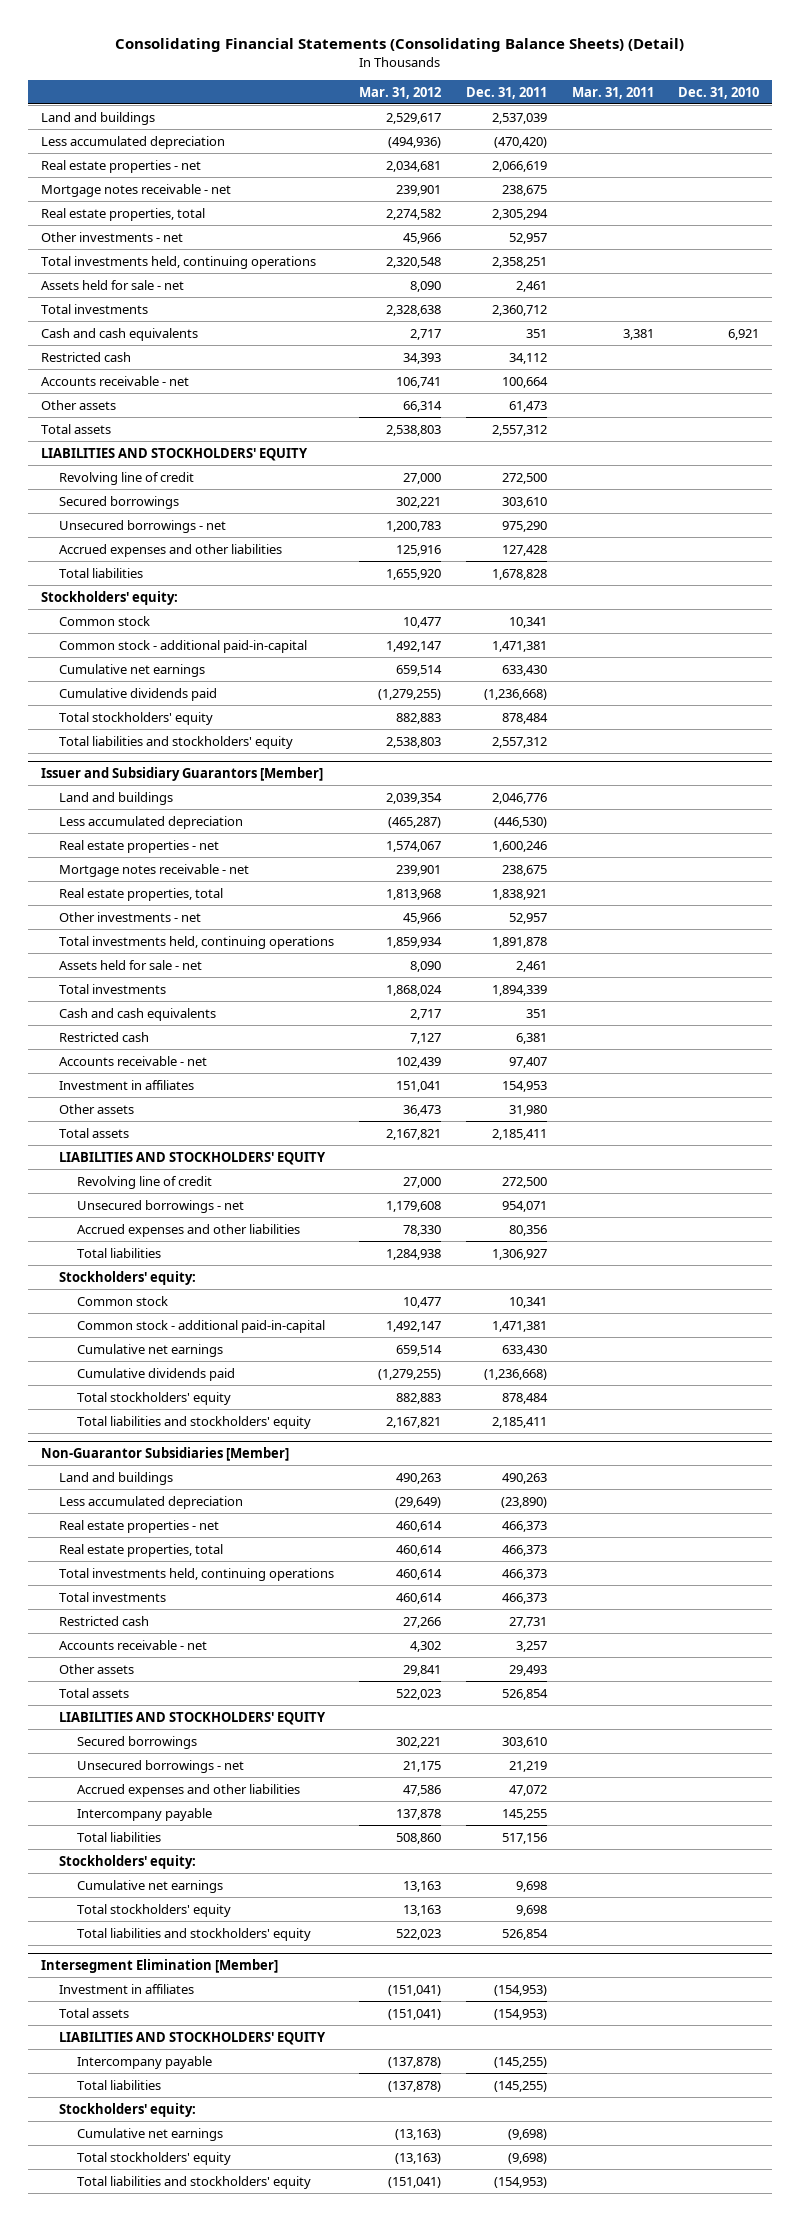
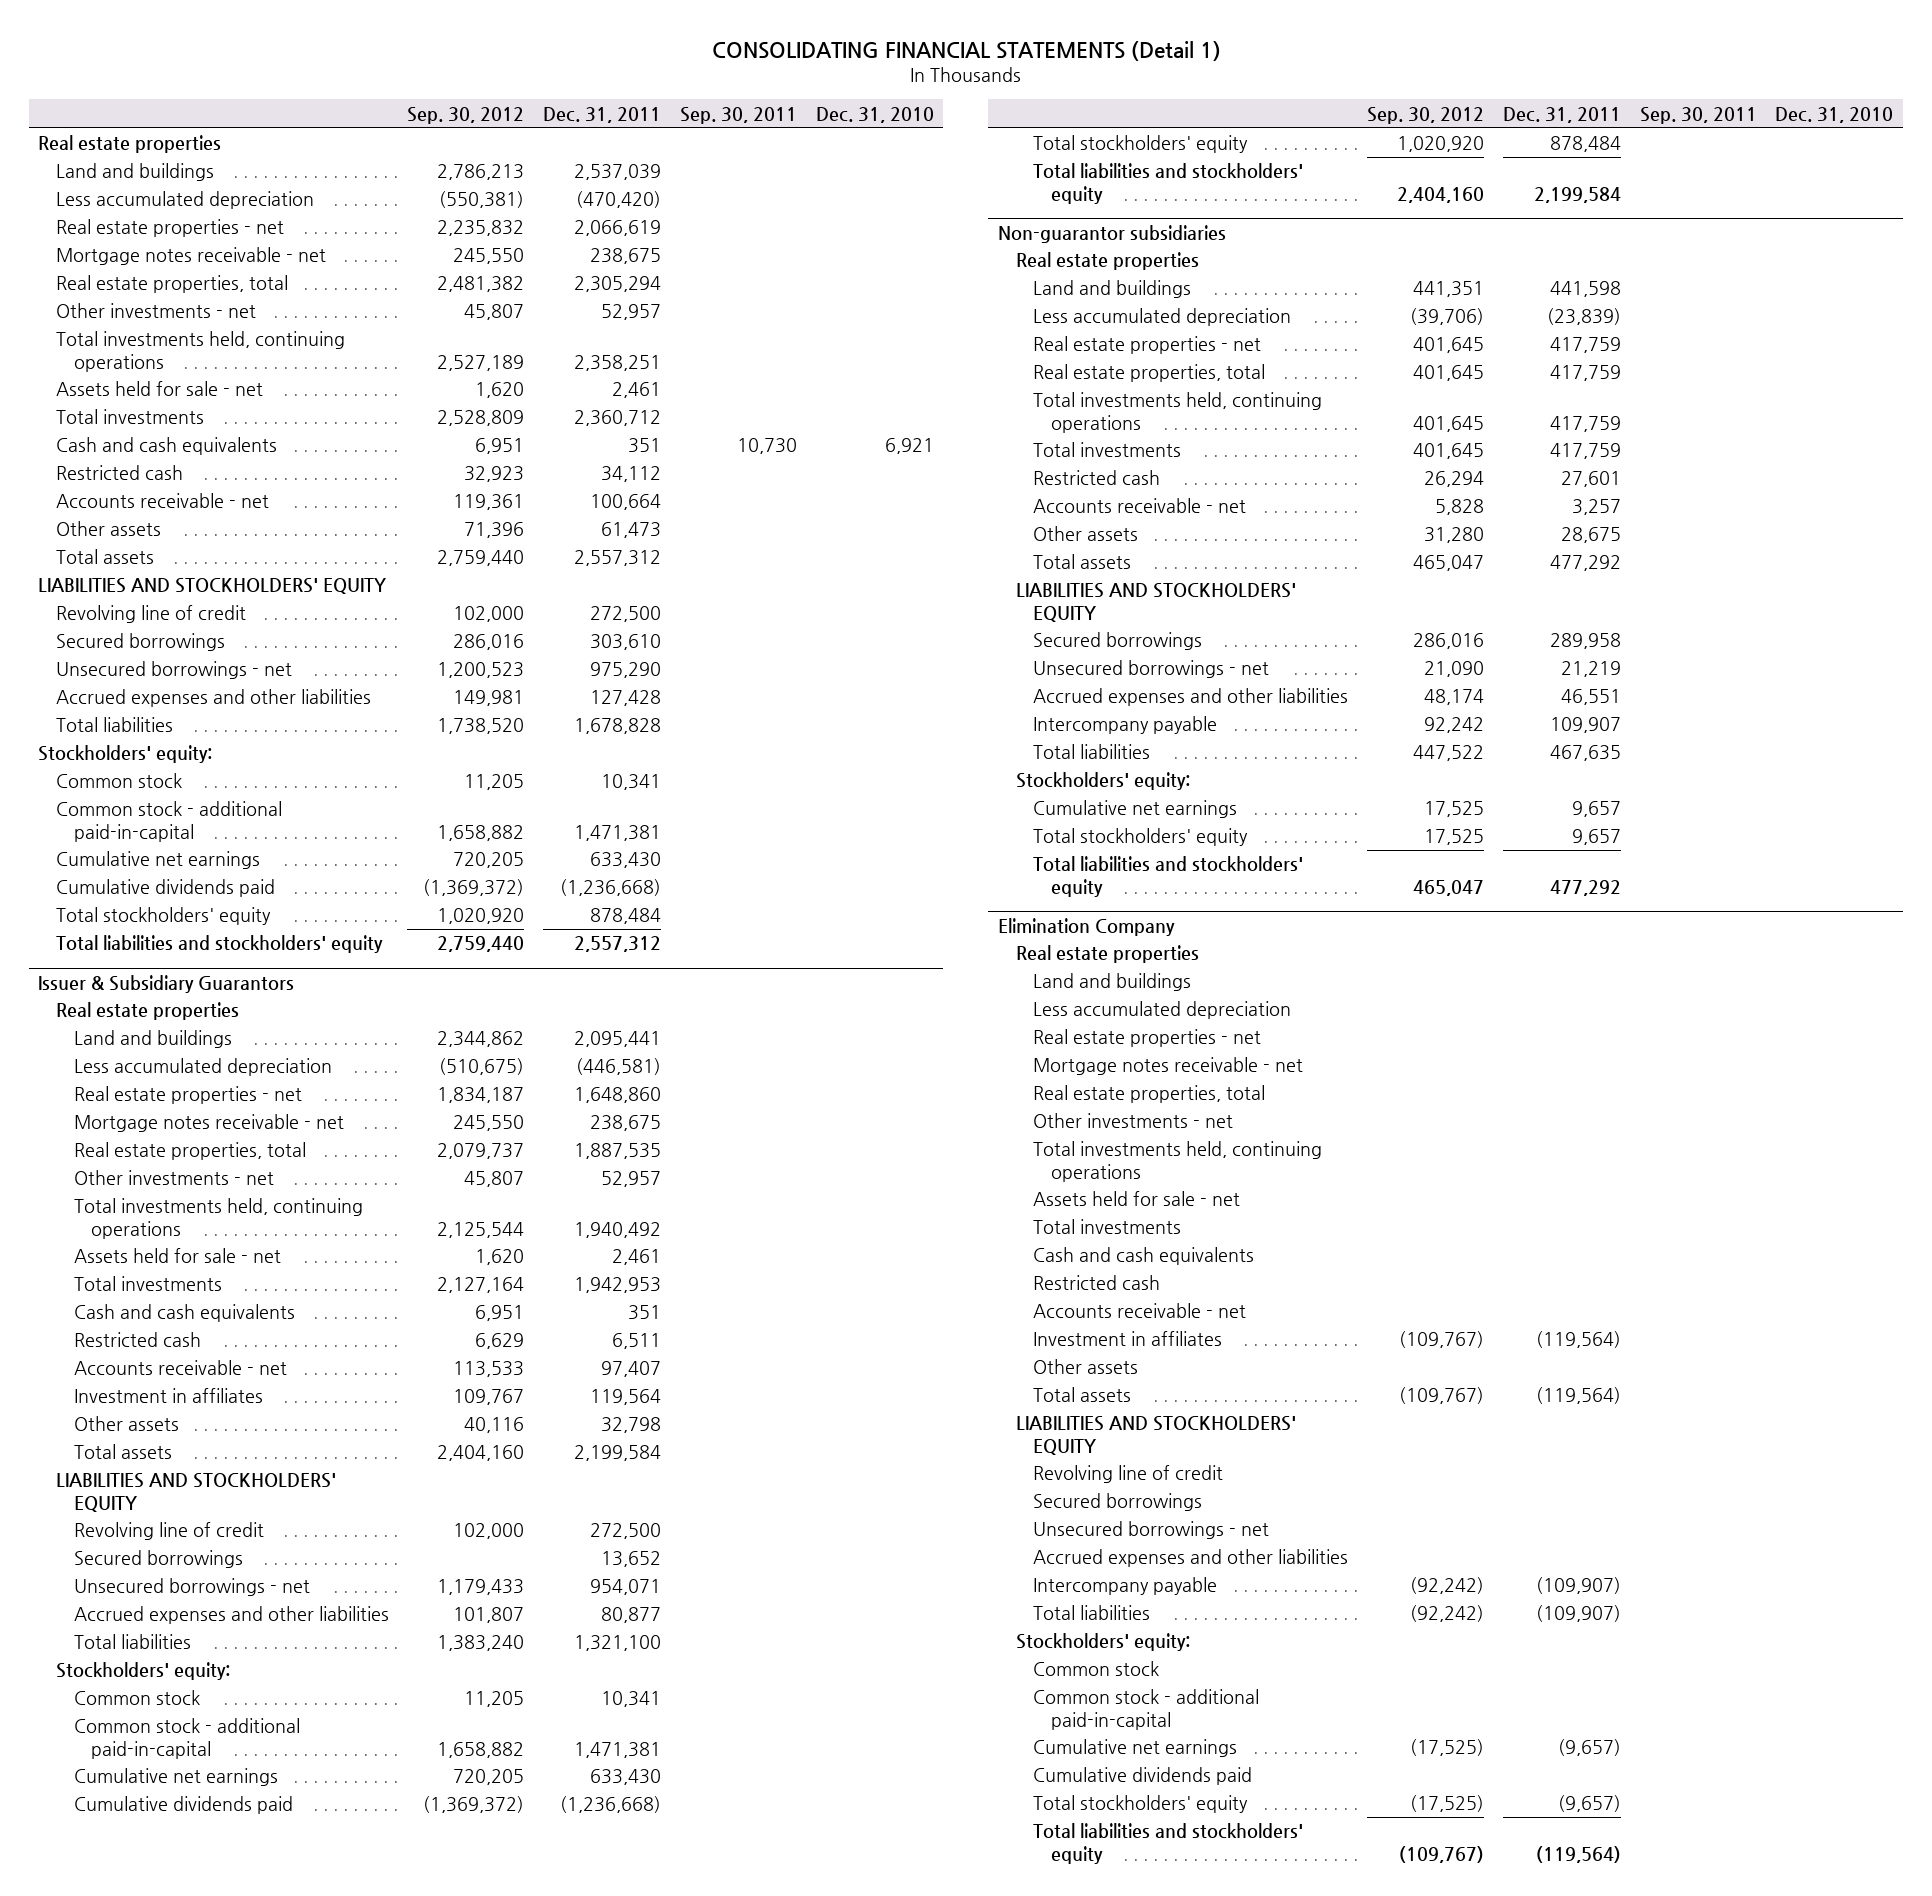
- Consolidating Financial Statements (Consolidating Balance Sheets) (Detail)
+ CONSOLIDATING FINANCIAL STATEMENTS (Detail 1)
- | Mar. 31, 2012 | Dec. 31, 2011 | Mar. 31, 2011 | Dec. 31, 2010
+ | Sep. 30, 2012 | Dec. 31, 2011 | Sep. 30, 2011 | Dec. 31, 2010
+ Real estate properties
- Issuer and Subsidiary Guarantors [Member]
- Land and buildings | 2,039,354 | 2,046,776 | |
- Less accumulated depreciation | (465,287) | (446,530) | |
- Real estate properties - net | 1,574,067 | 1,600,246 | |
+ Issuer & Subsidiary Guarantors
+ Real estate properties
+ Land and buildings | 2,344,862 | 2,095,441 | |
+ Less accumulated depreciation | (510,675) | (446,581) | |
+ Real estate properties - net | 1,834,187 | 1,648,860 | |
- Real estate properties, total | 1,813,968 | 1,838,921 | |
+ Real estate properties, total | 2,079,737 | 1,887,535 | |
- Total investments held, continuing operations | 1,859,934 | 1,891,878 | |
+ Total investments held, continuing operations | 2,125,544 | 1,940,492 | |
- Total investments | 1,868,024 | 1,894,339 | |
+ Total investments | 2,127,164 | 1,942,953 | |
- Restricted cash | 7,127 | 6,381 | |
+ Restricted cash | 6,629 | 6,511 | |
- Investment in affiliates | 151,041 | 154,953 | |
- Other assets | 36,473 | 31,980 | |
- Total assets | 2,167,821 | 2,185,411 | |
+ Investment in affiliates | 109,767 | 119,564 | |
+ Other assets | 40,116 | 32,798 | |
+ Total assets | 2,404,160 | 2,199,584 | |
+ Secured borrowings | | 13,652 | |
- Accrued expenses and other liabilities | 78,330 | 80,356 | |
- Total liabilities | 1,284,938 | 1,306,927 | |
+ Accrued expenses and other liabilities | 101,807 | 80,877 | |
+ Total liabilities | 1,383,240 | 1,321,100 | |
- Total liabilities and stockholders' equity | 2,167,821 | 2,185,411 | |
- Non-Guarantor Subsidiaries [Member]
- Land and buildings | 490,263 | 490,263 | |
- Less accumulated depreciation | (29,649) | (23,890) | |
- Real estate properties - net | 460,614 | 466,373 | |
- Real estate properties, total | 460,614 | 466,373 | |
- Total investments held, continuing operations | 460,614 | 466,373 | |
- Total investments | 460,614 | 466,373 | |
- Restricted cash | 27,266 | 27,731 | |
+ Total liabilities and stockholders' equity | 2,404,160 | 2,199,584 | |
+ Non-guarantor subsidiaries
+ Real estate properties
+ Land and buildings | 441,351 | 441,598 | |
+ Less accumulated depreciation | (39,706) | (23,839) | |
+ Real estate properties - net | 401,645 | 417,759 | |
+ Real estate properties, total | 401,645 | 417,759 | |
+ Total investments held, continuing operations | 401,645 | 417,759 | |
+ Total investments | 401,645 | 417,759 | |
+ Restricted cash | 26,294 | 27,601 | |
- Other assets | 29,841 | 29,493 | |
- Total assets | 522,023 | 526,854 | |
+ Other assets | 31,280 | 28,675 | |
+ Total assets | 465,047 | 477,292 | |
- Secured borrowings | 302,221 | 303,610 | |
+ Secured borrowings | 286,016 | 289,958 | |
- Accrued expenses and other liabilities | 47,586 | 47,072 | |
- Intercompany payable | 137,878 | 145,255 | |
- Total liabilities | 508,860 | 517,156 | |
+ Accrued expenses and other liabilities | 48,174 | 46,551 | |
+ Intercompany payable | 92,242 | 109,907 | |
+ Total liabilities | 447,522 | 467,635 | |
- Cumulative net earnings | 13,163 | 9,698 | |
- Total stockholders' equity | 13,163 | 9,698 | |
- Total liabilities and stockholders' equity | 522,023 | 526,854 | |
- Intersegment Elimination [Member]
- Investment in affiliates | (151,041) | (154,953) | |
- Total assets | (151,041) | (154,953) | |
+ Cumulative net earnings | 17,525 | 9,657 | |
+ Total stockholders' equity | 17,525 | 9,657 | |
+ Total liabilities and stockholders' equity | 465,047 | 477,292 | |
+ Elimination Company
+ Real estate properties
+ Land and buildings
+ Less accumulated depreciation
+ Real estate properties - net
+ Mortgage notes receivable - net
+ Real estate properties, total
+ Other investments - net
+ Total investments held, continuing operations
+ Assets held for sale - net
+ Total investments
+ Cash and cash equivalents
+ Restricted cash
+ Accounts receivable - net
+ Investment in affiliates | (109,767) | (119,564) | |
+ Other assets
+ Total assets | (109,767) | (119,564) | |
- Intercompany payable | (137,878) | (145,255) | |
- Total liabilities | (137,878) | (145,255) | |
+ Revolving line of credit
+ Secured borrowings
+ Unsecured borrowings - net
+ Accrued expenses and other liabilities
+ Intercompany payable | (92,242) | (109,907) | |
+ Total liabilities | (92,242) | (109,907) | |
- Cumulative net earnings | (13,163) | (9,698) | |
- Total stockholders' equity | (13,163) | (9,698) | |
- Total liabilities and stockholders' equity | (151,041) | (154,953) | |
+ Common stock
+ Common stock - additional paid-in-capital
+ Cumulative net earnings | (17,525) | (9,657) | |
+ Cumulative dividends paid
+ Total stockholders' equity | (17,525) | (9,657) | |
+ Total liabilities and stockholders' equity | (109,767) | (119,564) | |

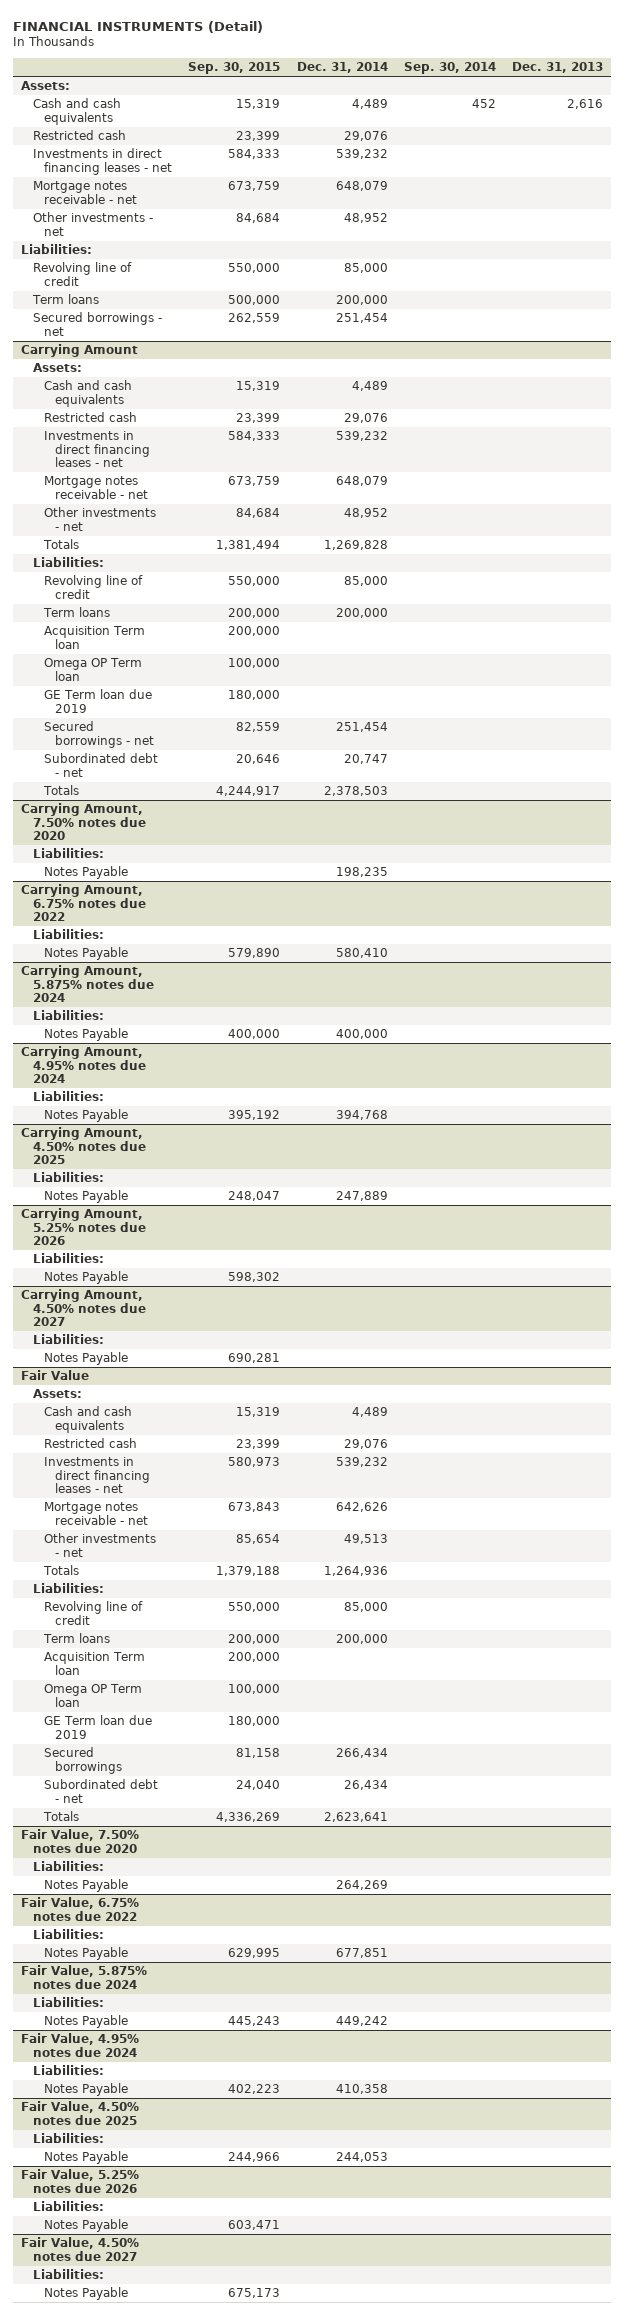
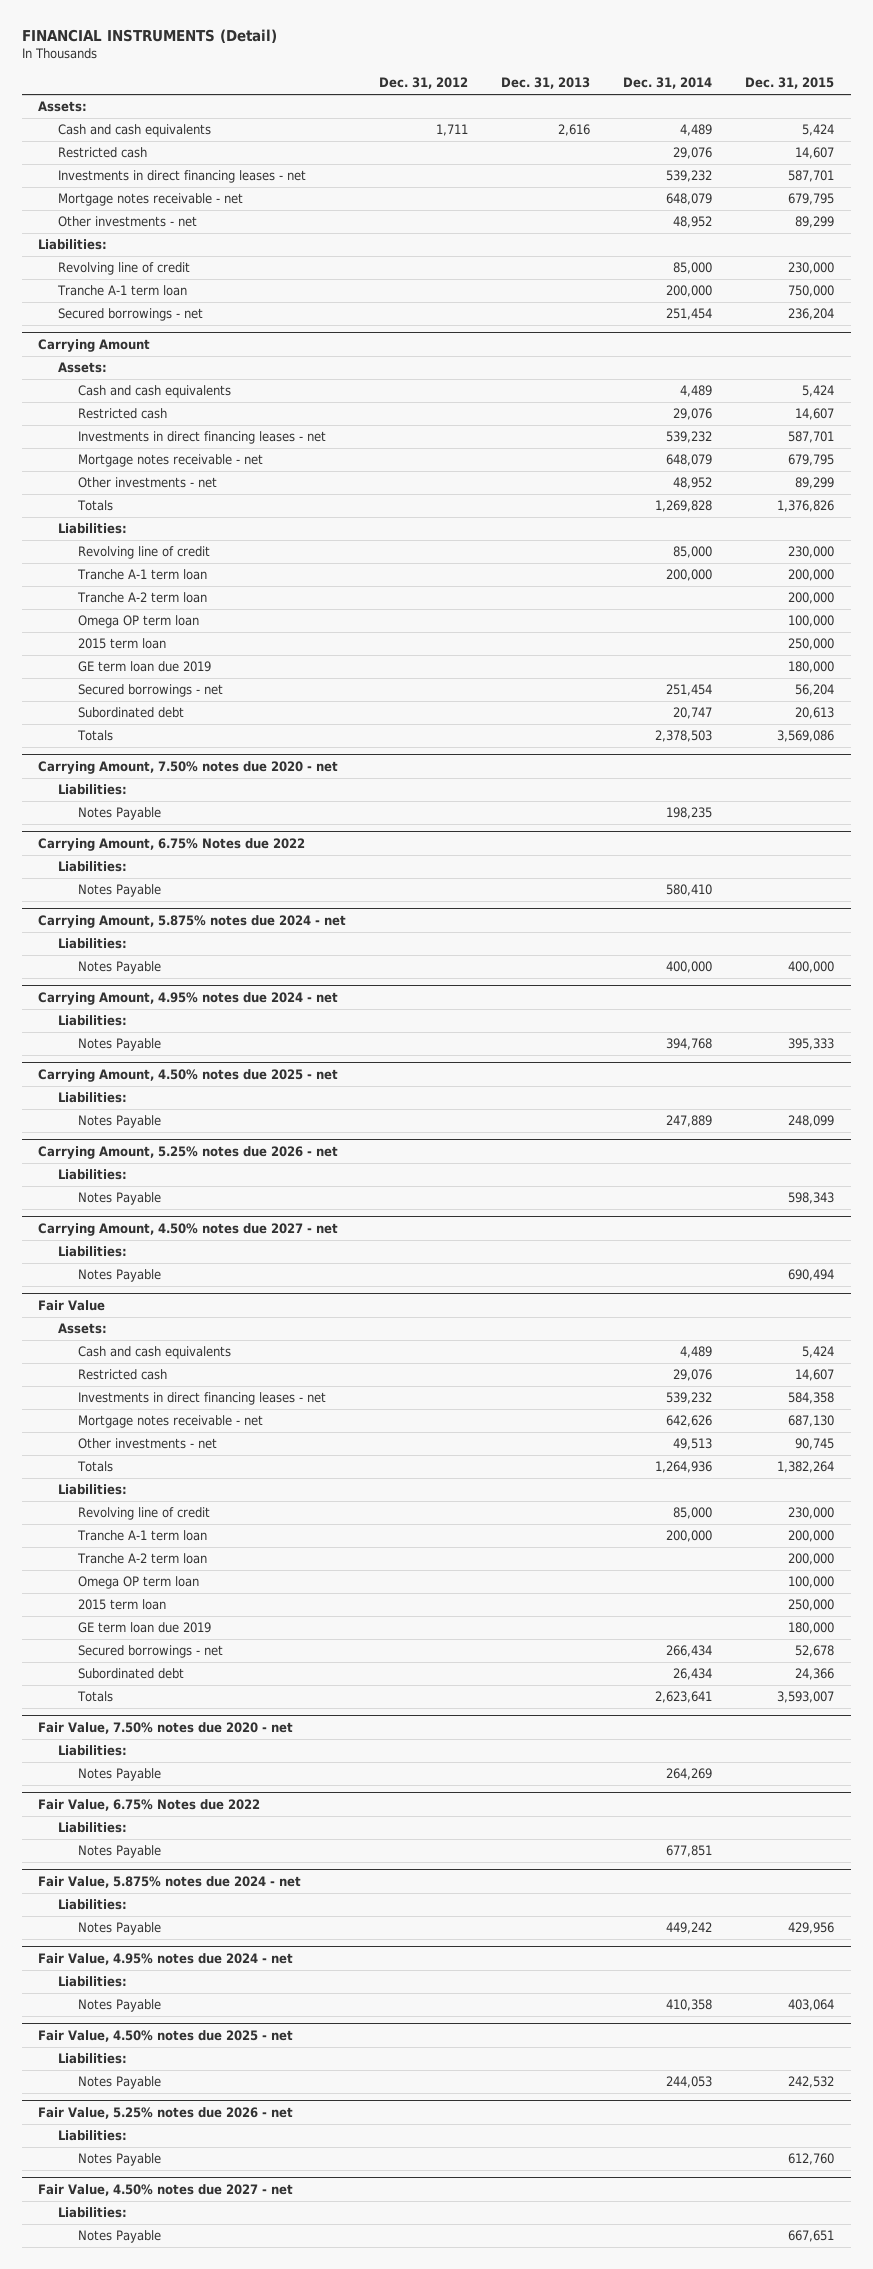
- | Sep. 30, 2015 | Dec. 31, 2014 | Sep. 30, 2014 | Dec. 31, 2013
+ | Dec. 31, 2012 | Dec. 31, 2013 | Dec. 31, 2014 | Dec. 31, 2015
- Term loans | 500,000 | 200,000 | |
+ Tranche A-1 term loan | | | 200,000 | 750,000
@ Carrying Amount
- Term loans | 200,000 | 200,000 | |
- Acquisition Term loan | 200,000 | | |
- Omega OP Term loan | 100,000 | | |
- GE Term loan due 2019 | 180,000 | | |
+ Tranche A-1 term loan | | | 200,000 | 200,000
+ Tranche A-2 term loan | | | | 200,000
+ Omega OP term loan | | | | 100,000
+ 2015 term loan | | | | 250,000
+ GE term loan due 2019 | | | | 180,000
- Subordinated debt - net | 20,646 | 20,747 | |
+ Subordinated debt | | | 20,747 | 20,613
- Carrying Amount, 7.50% notes due 2020
+ Carrying Amount, 7.50% notes due 2020 - net
- Carrying Amount, 6.75% notes due 2022
+ Carrying Amount, 6.75% Notes due 2022
- Carrying Amount, 5.875% notes due 2024
+ Carrying Amount, 5.875% notes due 2024 - net
- Carrying Amount, 4.95% notes due 2024
+ Carrying Amount, 4.95% notes due 2024 - net
- Carrying Amount, 4.50% notes due 2025
+ Carrying Amount, 4.50% notes due 2025 - net
- Carrying Amount, 5.25% notes due 2026
+ Carrying Amount, 5.25% notes due 2026 - net
- Carrying Amount, 4.50% notes due 2027
+ Carrying Amount, 4.50% notes due 2027 - net
@ Fair Value
- Term loans | 200,000 | 200,000 | |
- Acquisition Term loan | 200,000 | | |
- Omega OP Term loan | 100,000 | | |
- GE Term loan due 2019 | 180,000 | | |
- Secured borrowings | 81,158 | 266,434 | |
- Subordinated debt - net | 24,040 | 26,434 | |
+ Tranche A-1 term loan | | | 200,000 | 200,000
+ Tranche A-2 term loan | | | | 200,000
+ Omega OP term loan | | | | 100,000
+ 2015 term loan | | | | 250,000
+ GE term loan due 2019 | | | | 180,000
+ Secured borrowings - net | | | 266,434 | 52,678
+ Subordinated debt | | | 26,434 | 24,366
- Fair Value, 7.50% notes due 2020
+ Fair Value, 7.50% notes due 2020 - net
- Fair Value, 6.75% notes due 2022
+ Fair Value, 6.75% Notes due 2022
- Fair Value, 5.875% notes due 2024
+ Fair Value, 5.875% notes due 2024 - net
- Fair Value, 4.95% notes due 2024
+ Fair Value, 4.95% notes due 2024 - net
- Fair Value, 4.50% notes due 2025
+ Fair Value, 4.50% notes due 2025 - net
- Fair Value, 5.25% notes due 2026
+ Fair Value, 5.25% notes due 2026 - net
- Fair Value, 4.50% notes due 2027
+ Fair Value, 4.50% notes due 2027 - net

